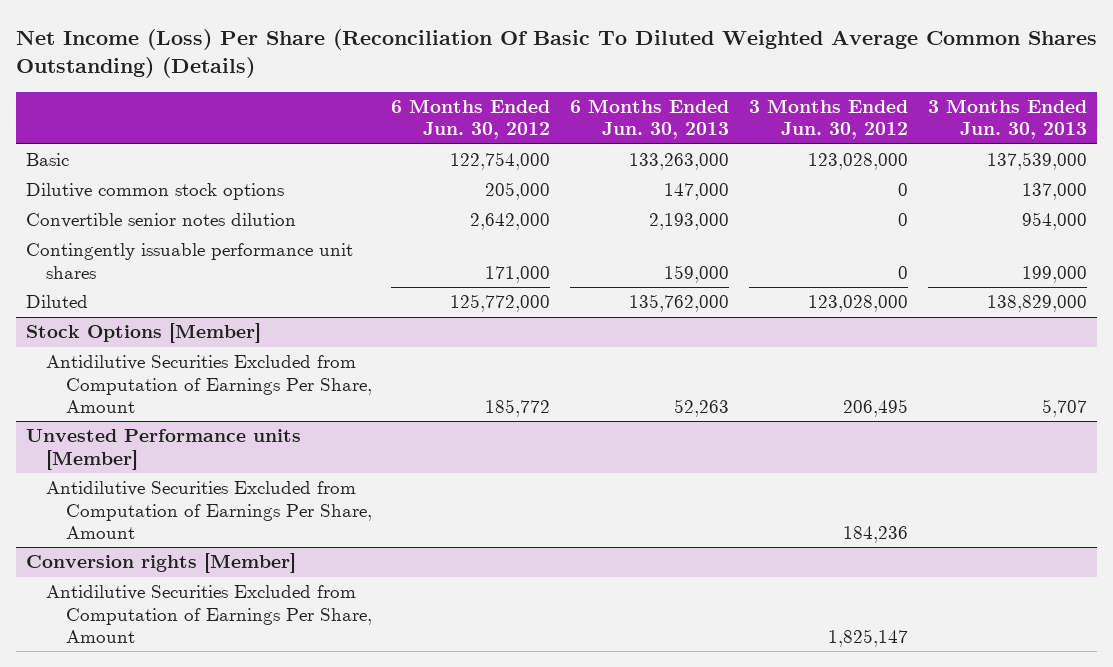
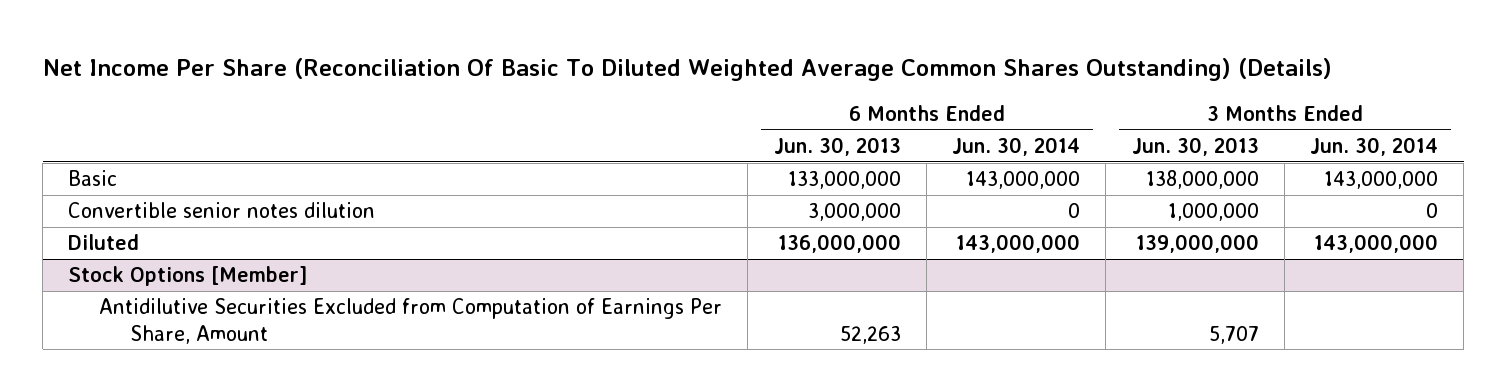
- Net Income (Loss) Per Share (Reconciliation Of Basic To Diluted Weighted Average Common Shares Outstanding) (Details)
+ Net Income Per Share (Reconciliation Of Basic To Diluted Weighted Average Common Shares Outstanding) (Details)
- | 6 Months Ended Jun. 30, 2012 | 6 Months Ended Jun. 30, 2013 | 3 Months Ended Jun. 30, 2012 | 3 Months Ended Jun. 30, 2013
+ | 6 Months Ended Jun. 30, 2013 | 6 Months Ended Jun. 30, 2014 | 3 Months Ended Jun. 30, 2013 | 3 Months Ended Jun. 30, 2014
- Basic | 122,754,000 | 133,263,000 | 123,028,000 | 137,539,000
- Dilutive common stock options | 205,000 | 147,000 | 0 | 137,000
- Convertible senior notes dilution | 2,642,000 | 2,193,000 | 0 | 954,000
- Contingently issuable performance unit shares | 171,000 | 159,000 | 0 | 199,000
- Diluted | 125,772,000 | 135,762,000 | 123,028,000 | 138,829,000
+ Basic | 133,000,000 | 143,000,000 | 138,000,000 | 143,000,000
+ Convertible senior notes dilution | 3,000,000 | 0 | 1,000,000 | 0
+ Diluted | 136,000,000 | 143,000,000 | 139,000,000 | 143,000,000
- Unvested Performance units [Member]
- Antidilutive Securities Excluded from Computation of Earnings Per Share, Amount | | | 184,236 |
- Conversion rights [Member]
- Antidilutive Securities Excluded from Computation of Earnings Per Share, Amount | | | 1,825,147 |

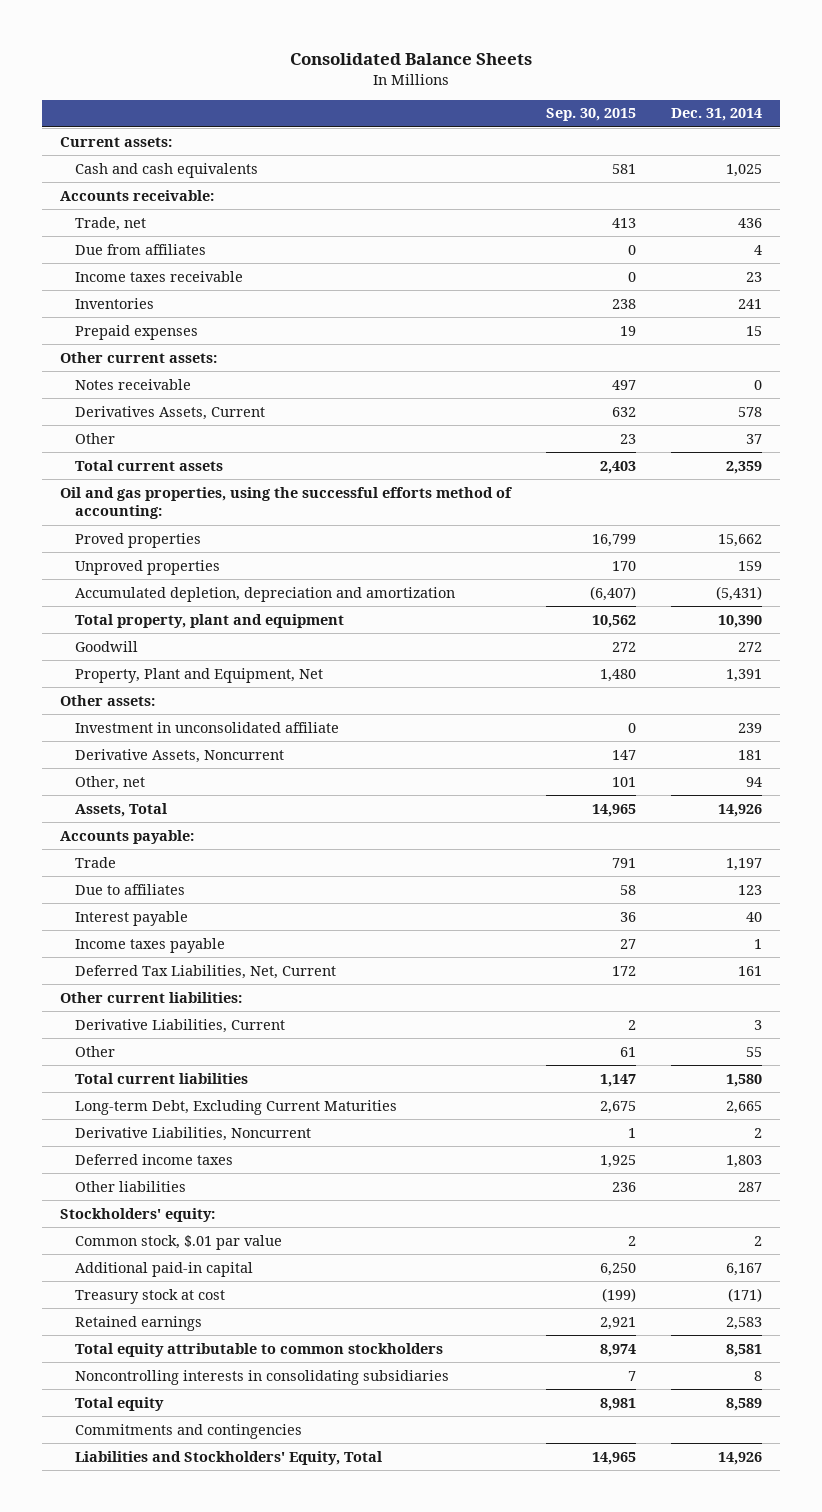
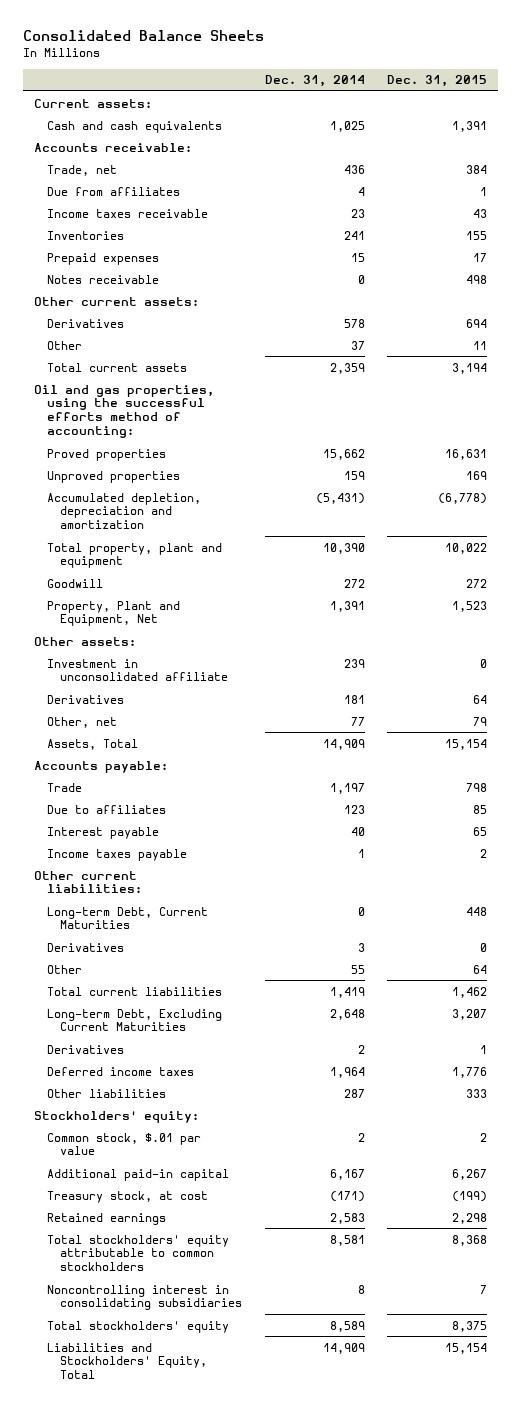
- | Sep. 30, 2015 | Dec. 31, 2014
+ | Dec. 31, 2014 | Dec. 31, 2015
- Derivatives Assets, Current | 632 | 578
moved down: Other current assets:
+ Derivatives | 578 | 694
- Derivative Assets, Noncurrent | 147 | 181
- Other, net | 101 | 94
- Assets, Total | 14,965 | 14,926
+ Derivatives | 181 | 64
+ Other, net | 77 | 79
+ Assets, Total | 14,909 | 15,154
- Deferred Tax Liabilities, Net, Current | 172 | 161
- Derivative Liabilities, Current | 2 | 3
+ Long-term Debt, Current Maturities | 0 | 448
+ Derivatives | 3 | 0
- Total current liabilities | 1,147 | 1,580
- Long-term Debt, Excluding Current Maturities | 2,675 | 2,665
- Derivative Liabilities, Noncurrent | 1 | 2
- Deferred income taxes | 1,925 | 1,803
+ Total current liabilities | 1,419 | 1,462
+ Long-term Debt, Excluding Current Maturities | 2,648 | 3,207
+ Derivatives | 2 | 1
+ Deferred income taxes | 1,964 | 1,776
- Treasury stock at cost | (199) | (171)
+ Treasury stock, at cost | (171) | (199)
- Total equity attributable to common stockholders | 8,974 | 8,581
- Noncontrolling interests in consolidating subsidiaries | 7 | 8
- Total equity | 8,981 | 8,589
- Commitments and contingencies
- Liabilities and Stockholders' Equity, Total | 14,965 | 14,926
+ Total stockholders' equity attributable to common stockholders | 8,581 | 8,368
+ Noncontrolling interest in consolidating subsidiaries | 8 | 7
+ Total stockholders' equity | 8,589 | 8,375
+ Liabilities and Stockholders' Equity, Total | 14,909 | 15,154

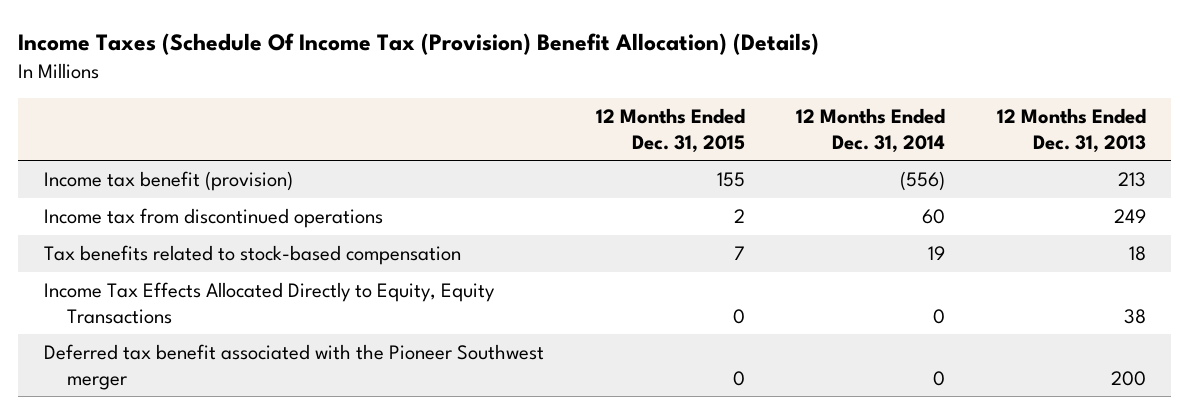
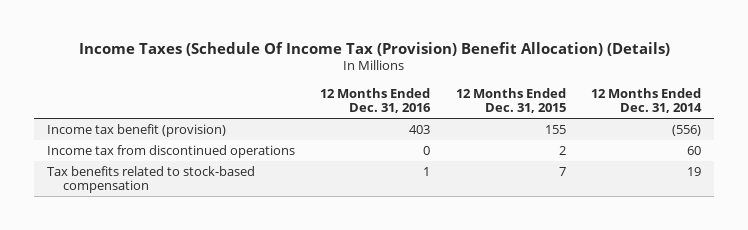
- | 12 Months Ended Dec. 31, 2015 | 12 Months Ended Dec. 31, 2014 | 12 Months Ended Dec. 31, 2013
+ | 12 Months Ended Dec. 31, 2016 | 12 Months Ended Dec. 31, 2015 | 12 Months Ended Dec. 31, 2014
- Income Tax Effects Allocated Directly to Equity, Equity Transactions | 0 | 0 | 38
- Deferred tax benefit associated with the Pioneer Southwest merger | 0 | 0 | 200

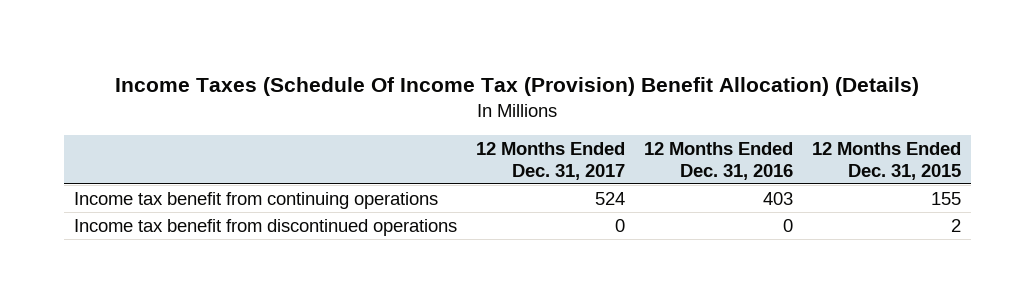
- | 12 Months Ended Dec. 31, 2016 | 12 Months Ended Dec. 31, 2015 | 12 Months Ended Dec. 31, 2014
+ | 12 Months Ended Dec. 31, 2017 | 12 Months Ended Dec. 31, 2016 | 12 Months Ended Dec. 31, 2015
- Income tax benefit (provision) | 403 | 155 | (556)
- Income tax from discontinued operations | 0 | 2 | 60
- Tax benefits related to stock-based compensation | 1 | 7 | 19
+ Income tax benefit from continuing operations | 524 | 403 | 155
+ Income tax benefit from discontinued operations | 0 | 0 | 2

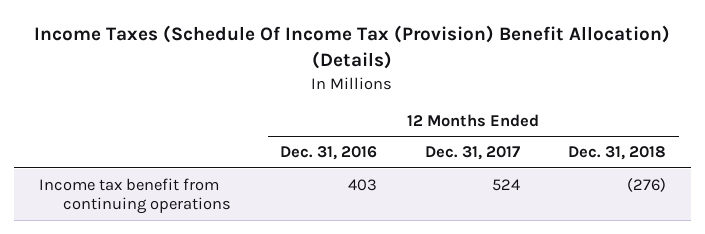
- | 12 Months Ended Dec. 31, 2017 | 12 Months Ended Dec. 31, 2016 | 12 Months Ended Dec. 31, 2015
+ | 12 Months Ended Dec. 31, 2016 | 12 Months Ended Dec. 31, 2017 | 12 Months Ended Dec. 31, 2018
- Income tax benefit from discontinued operations | 0 | 0 | 2

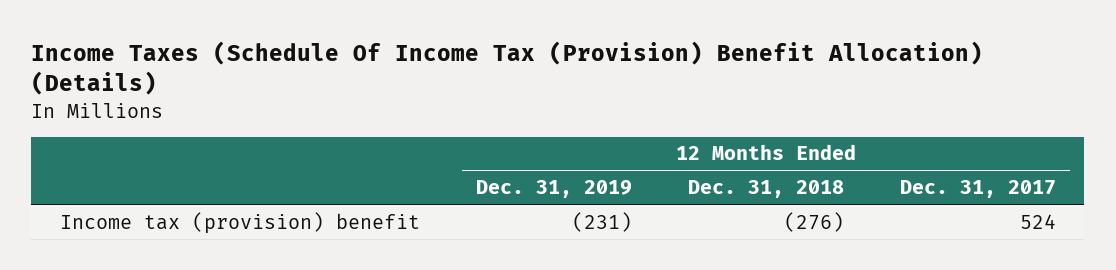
- | 12 Months Ended Dec. 31, 2016 | 12 Months Ended Dec. 31, 2017 | 12 Months Ended Dec. 31, 2018
+ | 12 Months Ended Dec. 31, 2019 | 12 Months Ended Dec. 31, 2018 | 12 Months Ended Dec. 31, 2017
- Income tax benefit from continuing operations | 403 | 524 | (276)
+ Income tax (provision) benefit | (231) | (276) | 524

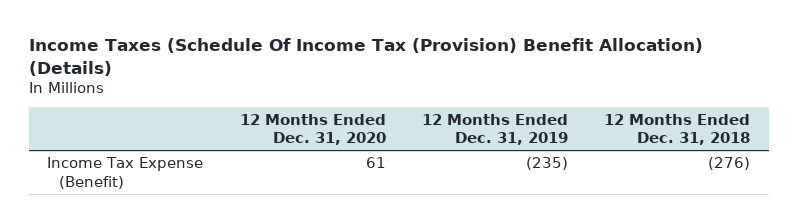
- | 12 Months Ended Dec. 31, 2019 | 12 Months Ended Dec. 31, 2018 | 12 Months Ended Dec. 31, 2017
+ | 12 Months Ended Dec. 31, 2020 | 12 Months Ended Dec. 31, 2019 | 12 Months Ended Dec. 31, 2018
- Income tax (provision) benefit | (231) | (276) | 524
+ Income Tax Expense (Benefit) | 61 | (235) | (276)

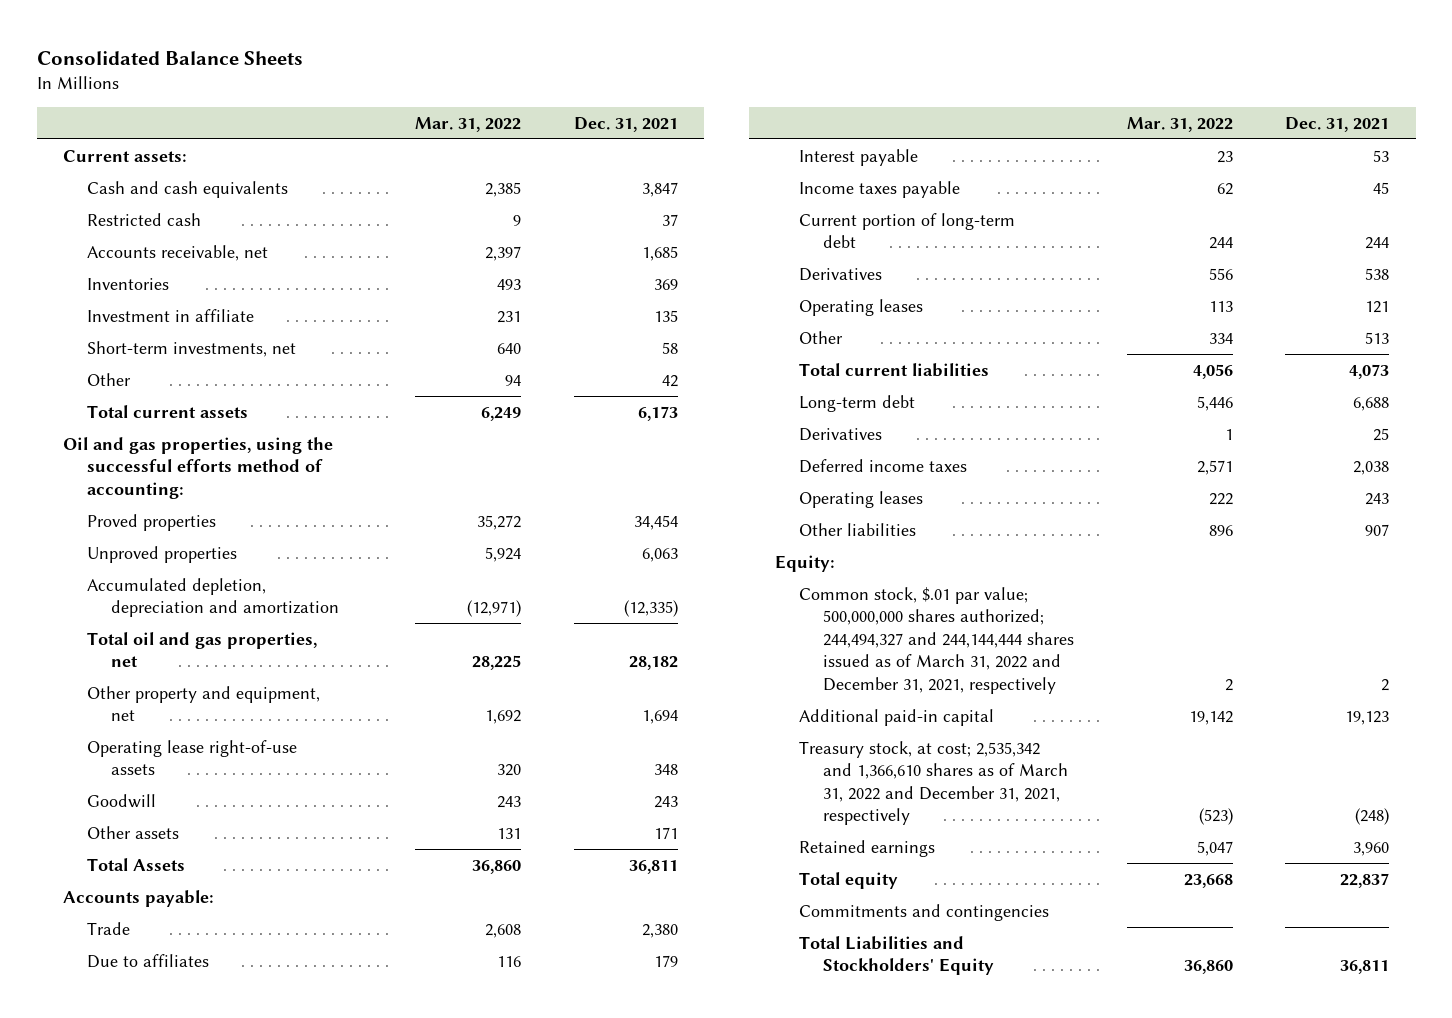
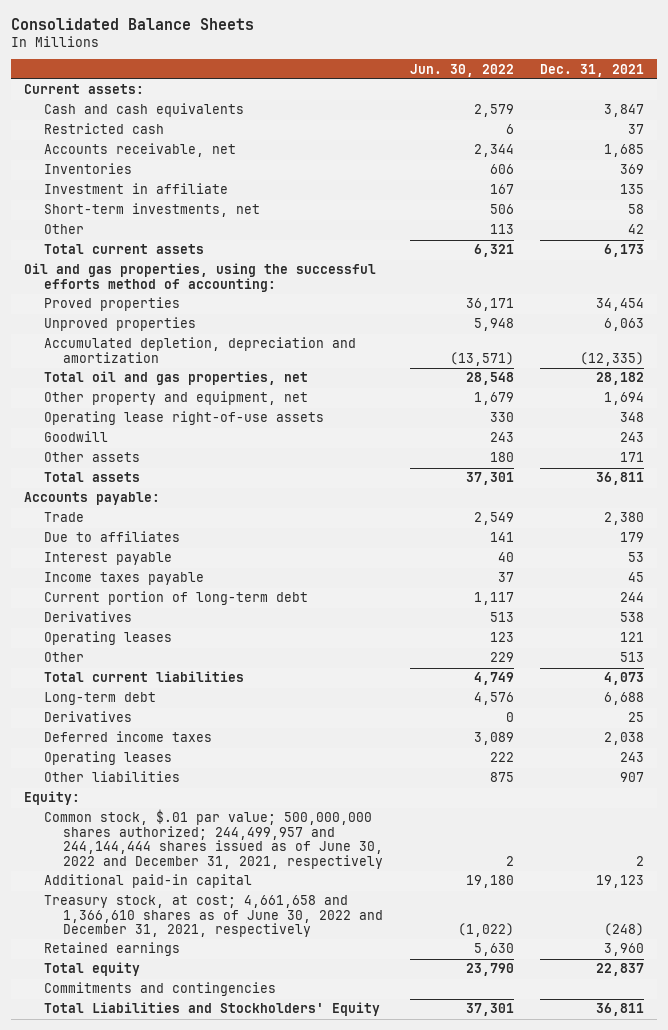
- | Mar. 31, 2022 | Dec. 31, 2021
+ | Jun. 30, 2022 | Dec. 31, 2021
- Total Assets | 36,860 | 36,811
+ Total assets | 37,301 | 36,811
- Common stock, $.01 par value; 500,000,000 shares authorized; 244,494,327 and 244,144,444 shares issued as of March 31, 2022 and December 31, 2021, respectively | 2 | 2
+ Common stock, $.01 par value; 500,000,000 shares authorized; 244,499,957 and 244,144,444 shares issued as of June 30, 2022 and December 31, 2021, respectively | 2 | 2
- Treasury stock, at cost; 2,535,342 and 1,366,610 shares as of March 31, 2022 and December 31, 2021, respectively | (523) | (248)
+ Treasury stock, at cost; 4,661,658 and 1,366,610 shares as of June 30, 2022 and December 31, 2021, respectively | (1,022) | (248)

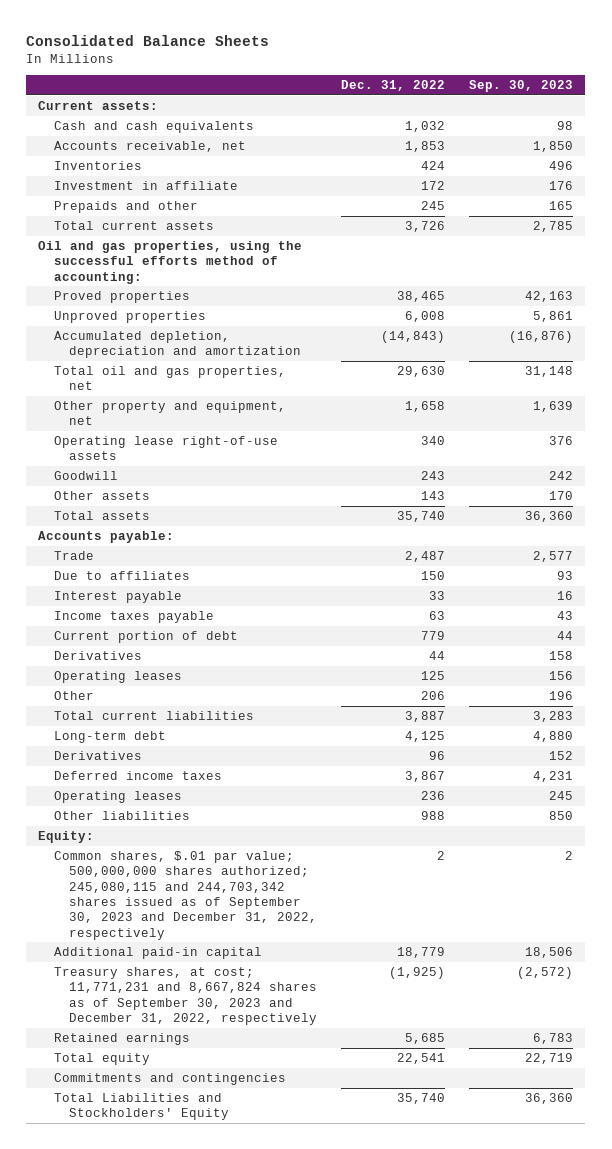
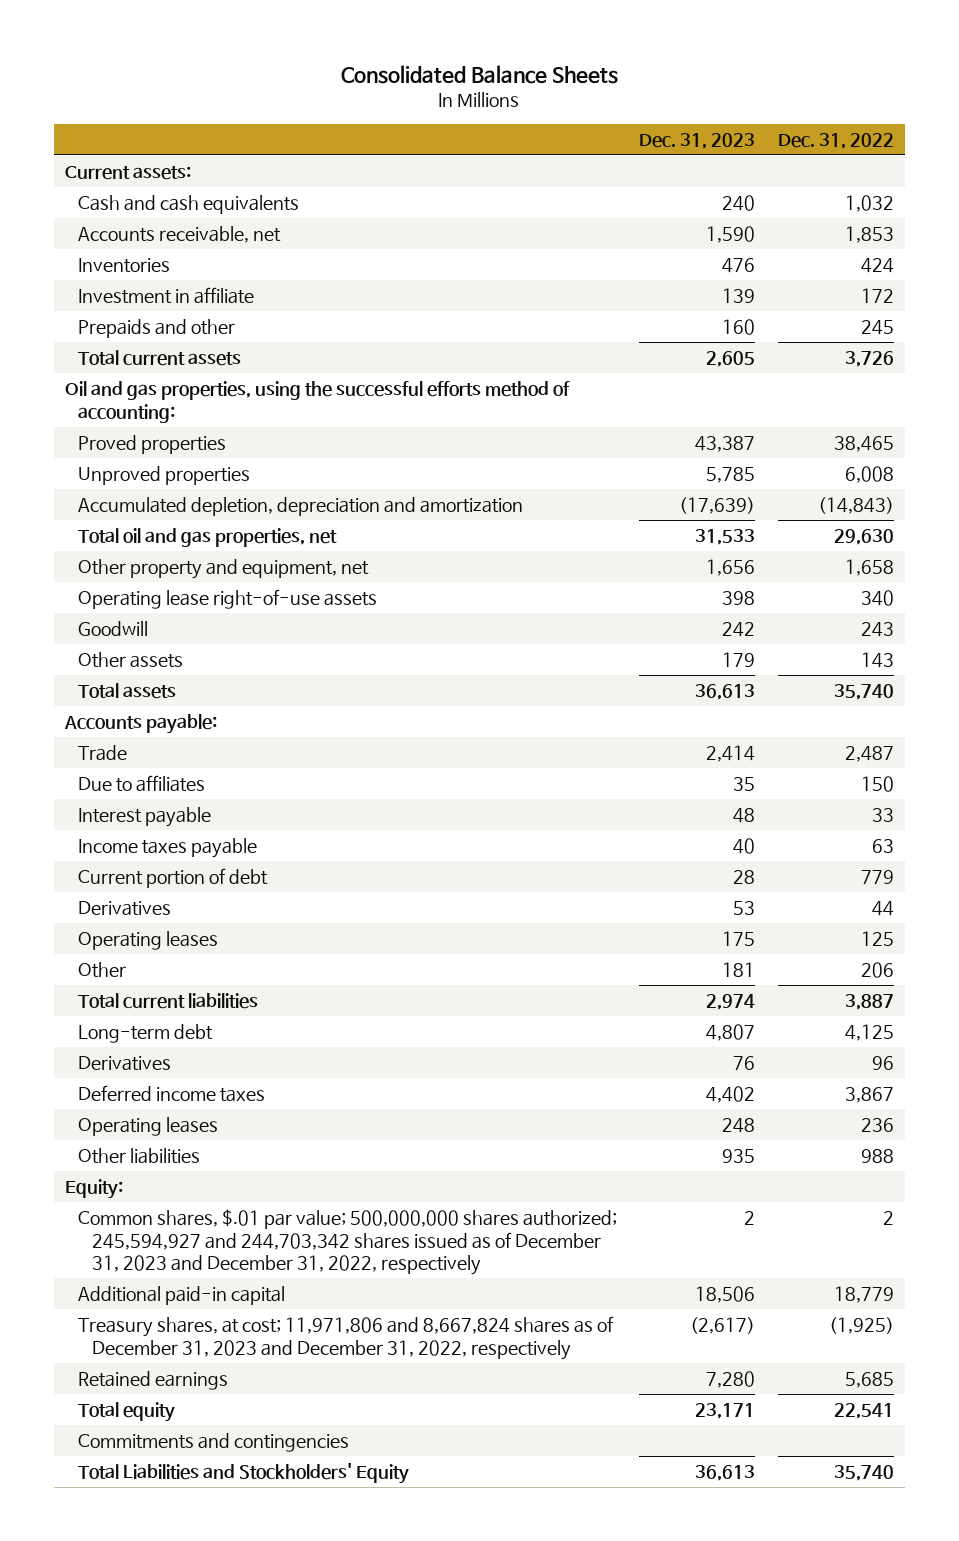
- | Dec. 31, 2022 | Sep. 30, 2023
+ | Dec. 31, 2023 | Dec. 31, 2022
- Common shares, $.01 par value; 500,000,000 shares authorized; 245,080,115 and 244,703,342 shares issued as of September 30, 2023 and December 31, 2022, respectively | 2 | 2
+ Common shares, $.01 par value; 500,000,000 shares authorized; 245,594,927 and 244,703,342 shares issued as of December 31, 2023 and December 31, 2022, respectively | 2 | 2
- Treasury shares, at cost; 11,771,231 and 8,667,824 shares as of September 30, 2023 and December 31, 2022, respectively | (1,925) | (2,572)
+ Treasury shares, at cost; 11,971,806 and 8,667,824 shares as of December 31, 2023 and December 31, 2022, respectively | (2,617) | (1,925)

